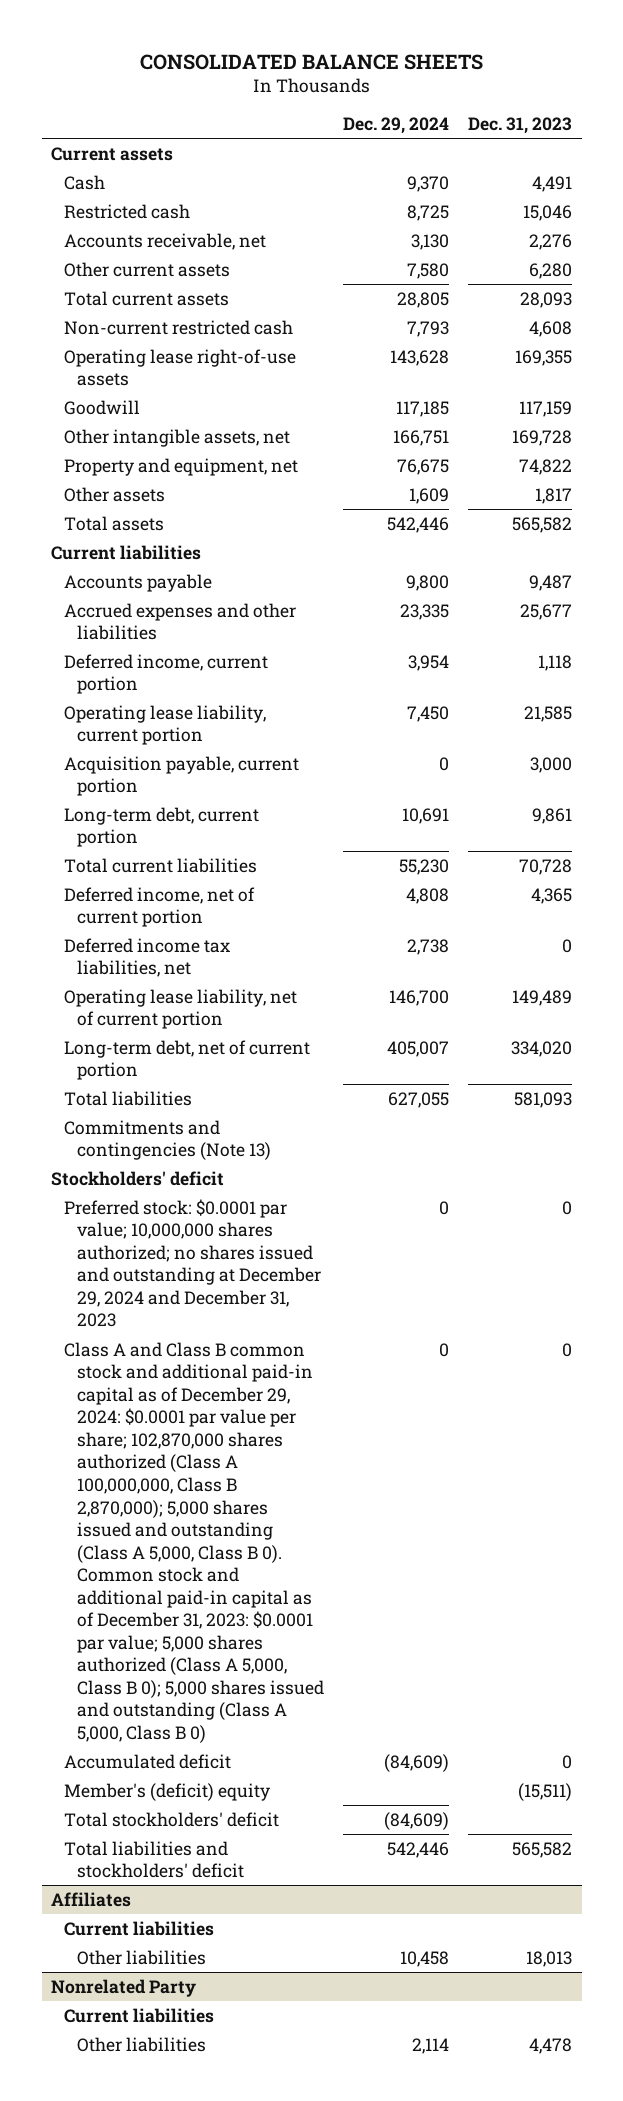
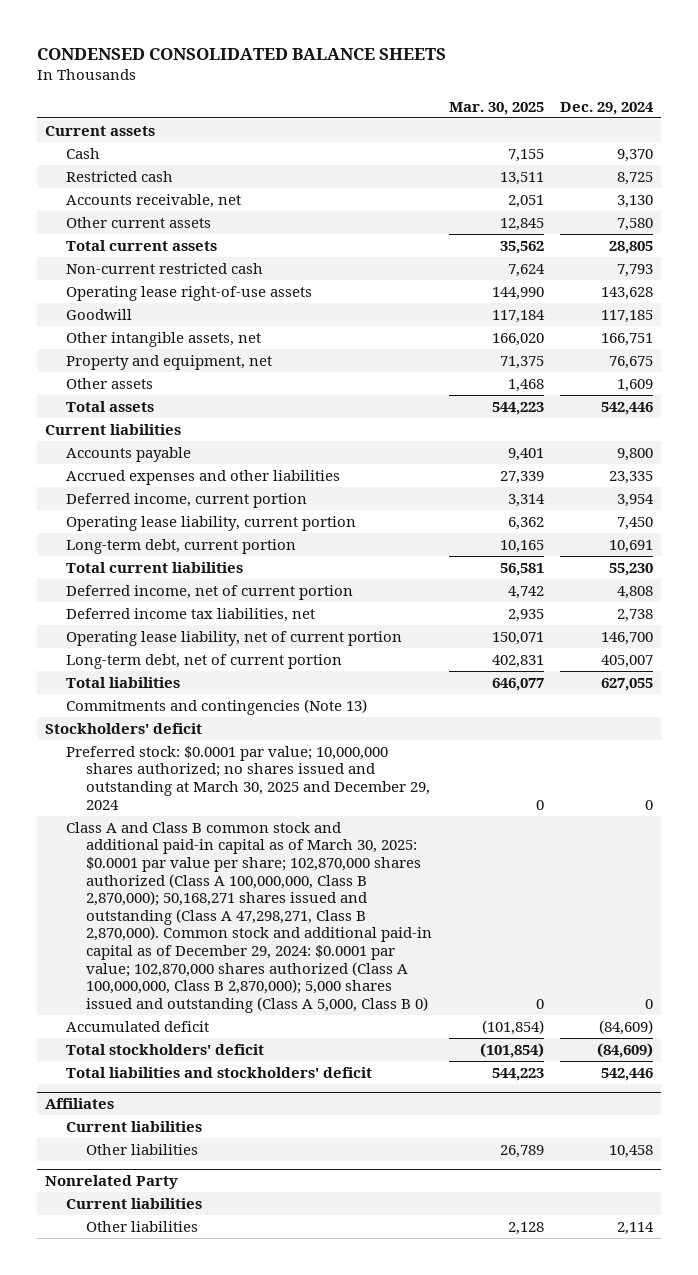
- CONSOLIDATED BALANCE SHEETS
+ CONDENSED CONSOLIDATED BALANCE SHEETS
- | Dec. 29, 2024 | Dec. 31, 2023
+ | Mar. 30, 2025 | Dec. 29, 2024
- Acquisition payable, current portion | 0 | 3,000
- Preferred stock: $0.0001 par value; 10,000,000 shares authorized; no shares issued and outstanding at December 29, 2024 and December 31, 2023 | 0 | 0
- Class A and Class B common stock and additional paid-in capital as of December 29, 2024: $0.0001 par value per share; 102,870,000 shares authorized (Class A 100,000,000, Class B 2,870,000); 5,000 shares issued and outstanding (Class A 5,000, Class B 0). Common stock and additional paid-in capital as of December 31, 2023: $0.0001 par value; 5,000 shares authorized (Class A 5,000, Class B 0); 5,000 shares issued and outstanding (Class A 5,000, Class B 0) | 0 | 0
+ Preferred stock: $0.0001 par value; 10,000,000 shares authorized; no shares issued and outstanding at March 30, 2025 and December 29, 2024 | 0 | 0
+ Class A and Class B common stock and additional paid-in capital as of March 30, 2025: $0.0001 par value per share; 102,870,000 shares authorized (Class A 100,000,000, Class B 2,870,000); 50,168,271 shares issued and outstanding (Class A 47,298,271, Class B 2,870,000). Common stock and additional paid-in capital as of December 29, 2024: $0.0001 par value; 102,870,000 shares authorized (Class A 100,000,000, Class B 2,870,000); 5,000 shares issued and outstanding (Class A 5,000, Class B 0) | 0 | 0
- Member's (deficit) equity | | (15,511)

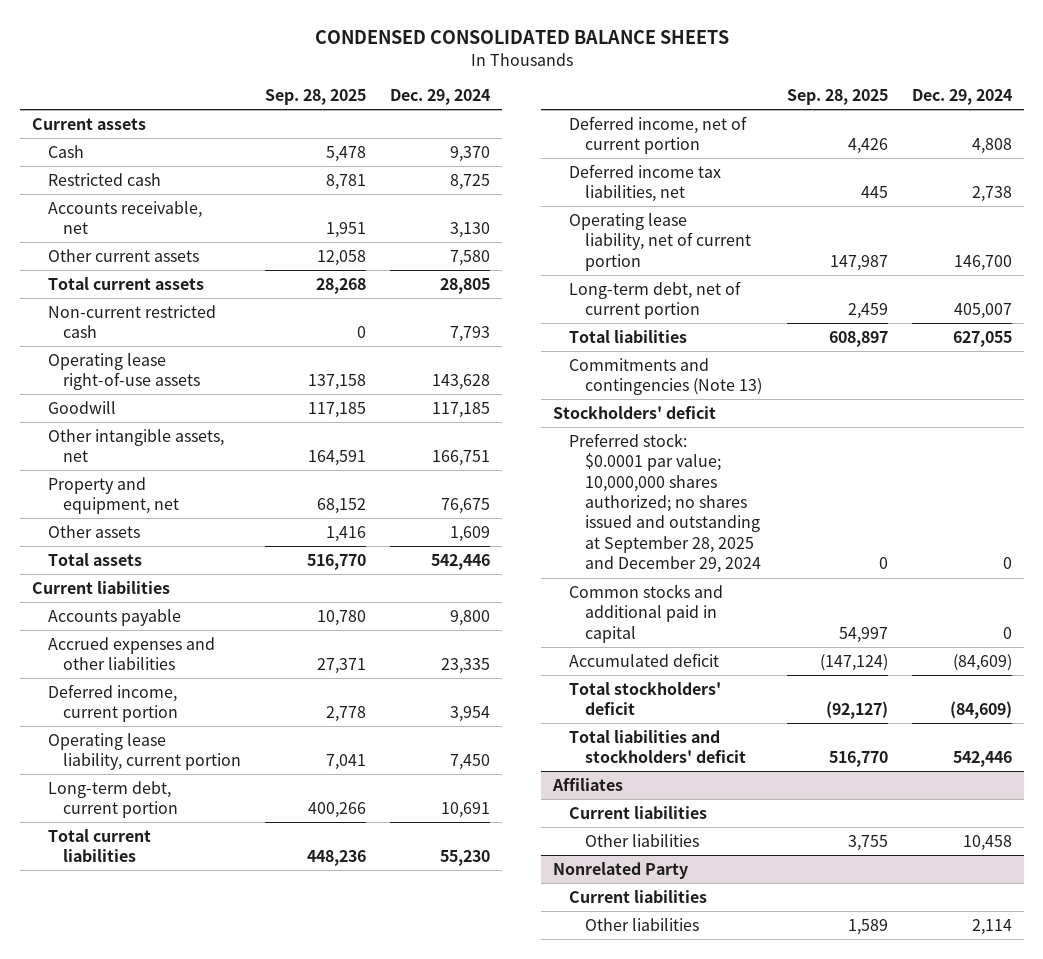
- | Mar. 30, 2025 | Dec. 29, 2024
+ | Sep. 28, 2025 | Dec. 29, 2024
- Preferred stock: $0.0001 par value; 10,000,000 shares authorized; no shares issued and outstanding at March 30, 2025 and December 29, 2024 | 0 | 0
- Class A and Class B common stock and additional paid-in capital as of March 30, 2025: $0.0001 par value per share; 102,870,000 shares authorized (Class A 100,000,000, Class B 2,870,000); 50,168,271 shares issued and outstanding (Class A 47,298,271, Class B 2,870,000). Common stock and additional paid-in capital as of December 29, 2024: $0.0001 par value; 102,870,000 shares authorized (Class A 100,000,000, Class B 2,870,000); 5,000 shares issued and outstanding (Class A 5,000, Class B 0) | 0 | 0
+ Preferred stock: $0.0001 par value; 10,000,000 shares authorized; no shares issued and outstanding at September 28, 2025 and December 29, 2024 | 0 | 0
+ Common stocks and additional paid in capital | 54,997 | 0

